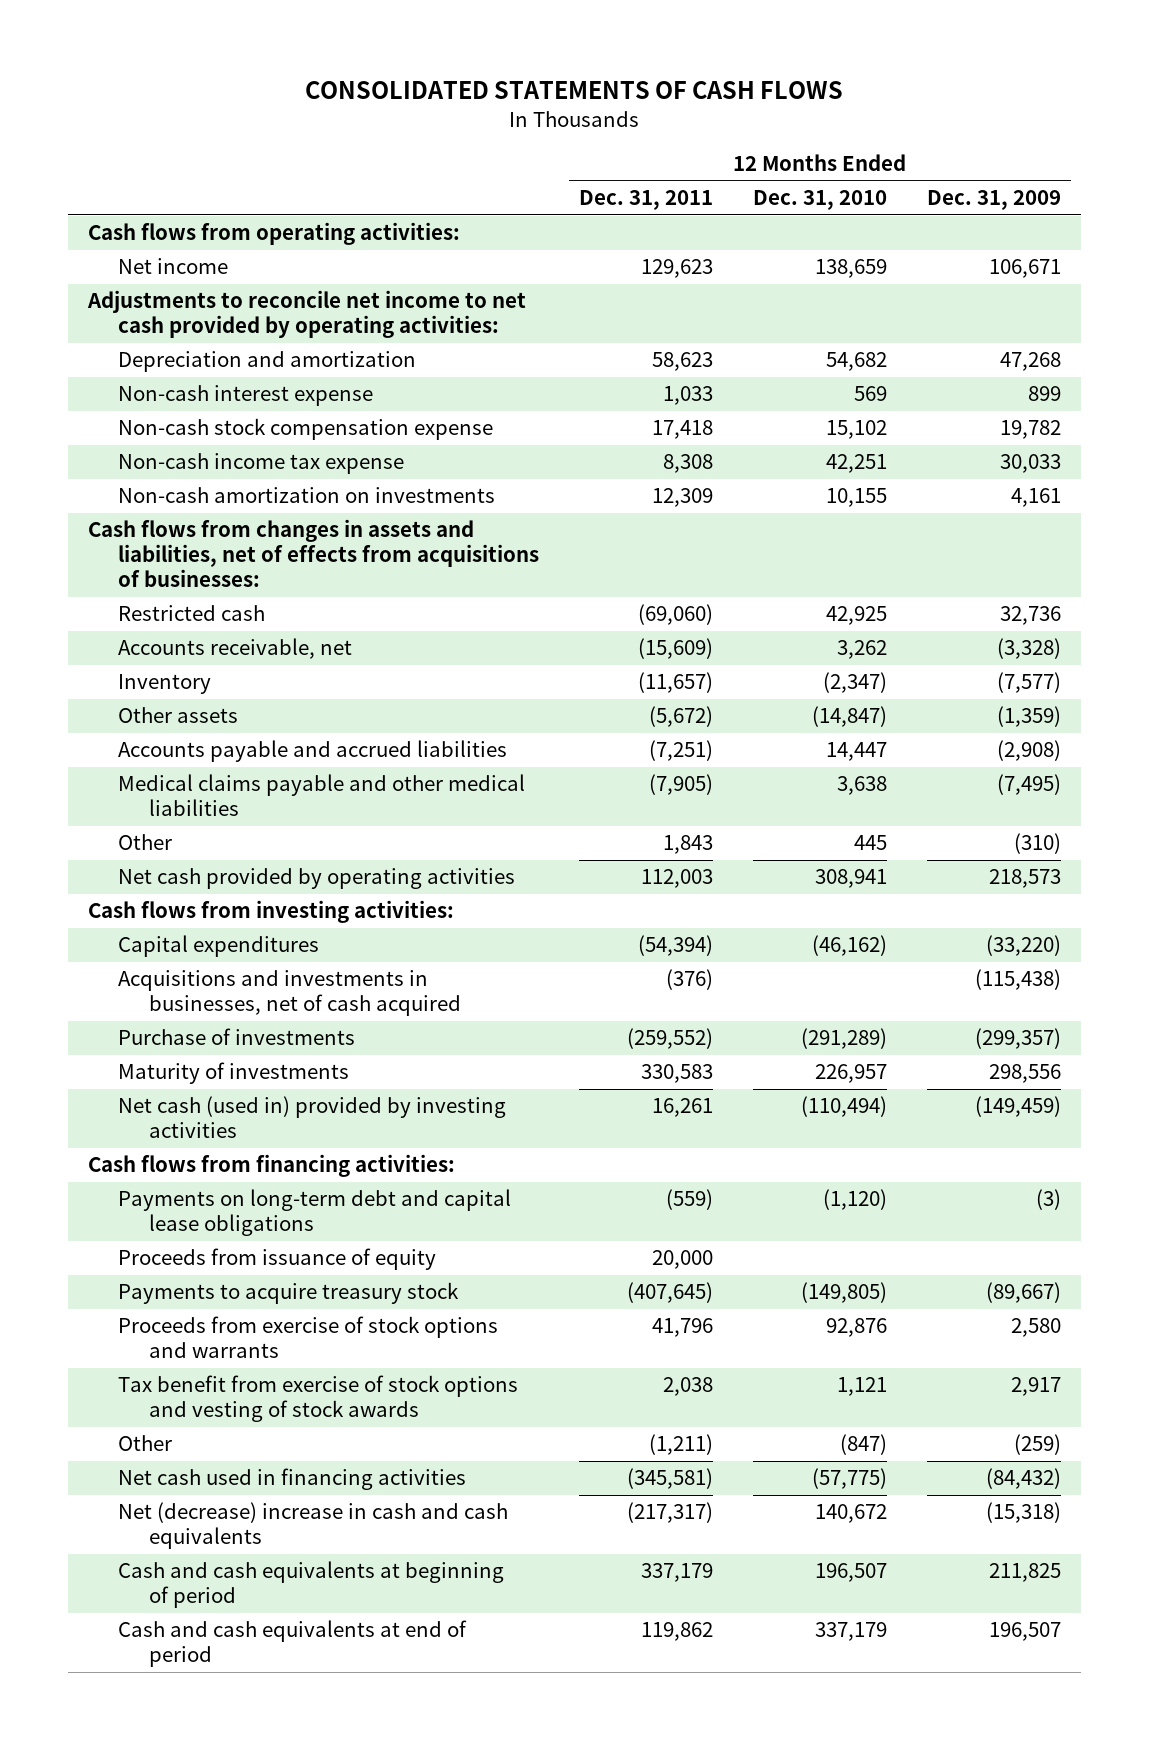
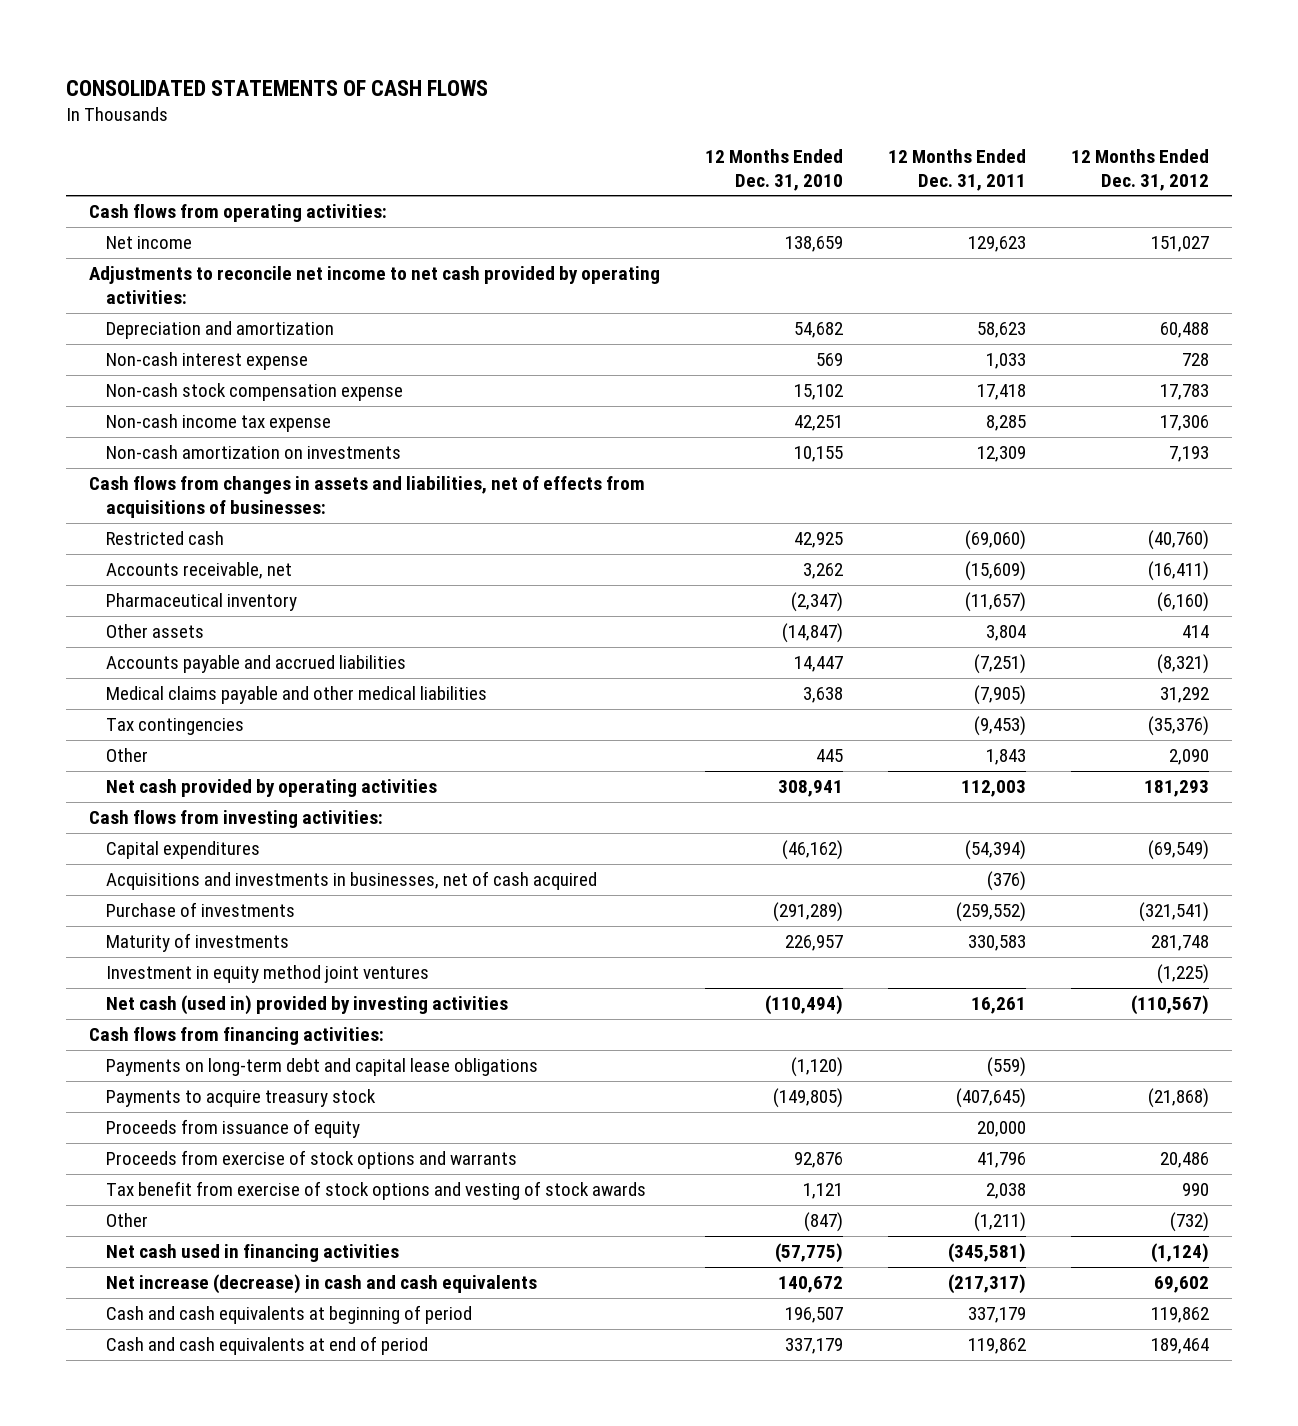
- | 12 Months Ended Dec. 31, 2011 | 12 Months Ended Dec. 31, 2010 | 12 Months Ended Dec. 31, 2009
+ | 12 Months Ended Dec. 31, 2010 | 12 Months Ended Dec. 31, 2011 | 12 Months Ended Dec. 31, 2012
- Non-cash income tax expense | 8,308 | 42,251 | 30,033
+ Non-cash income tax expense | 42,251 | 8,285 | 17,306
- Inventory | (11,657) | (2,347) | (7,577)
- Other assets | (5,672) | (14,847) | (1,359)
+ Pharmaceutical inventory | (2,347) | (11,657) | (6,160)
+ Other assets | (14,847) | 3,804 | 414
+ Tax contingencies | | (9,453) | (35,376)
+ Investment in equity method joint ventures | | | (1,225)
moved down: Proceeds from issuance of equity | | 20,000 |
- Net (decrease) increase in cash and cash equivalents | (217,317) | 140,672 | (15,318)
+ Net increase (decrease) in cash and cash equivalents | 140,672 | (217,317) | 69,602

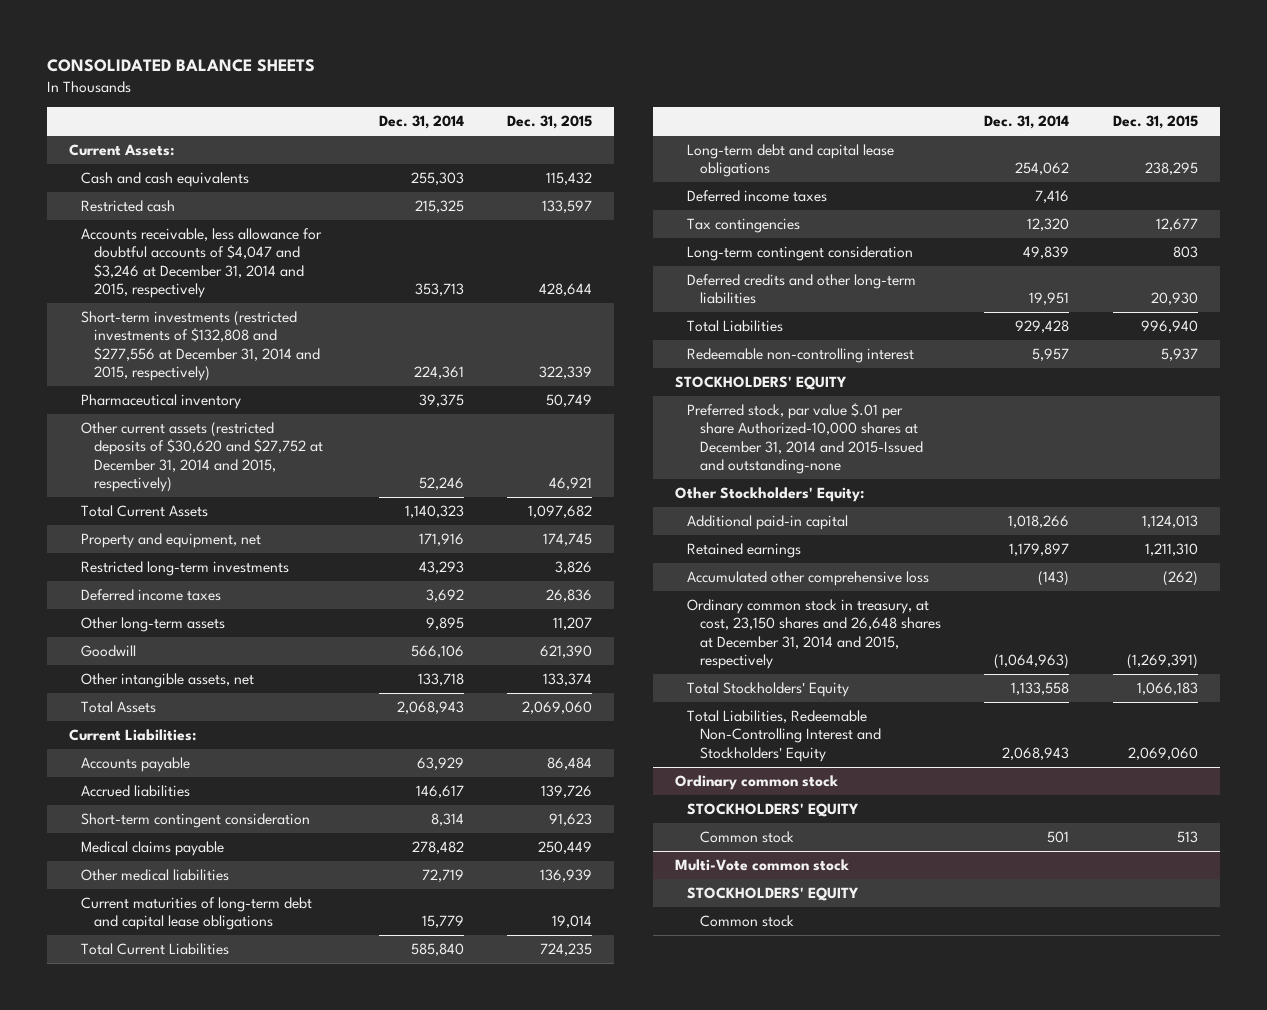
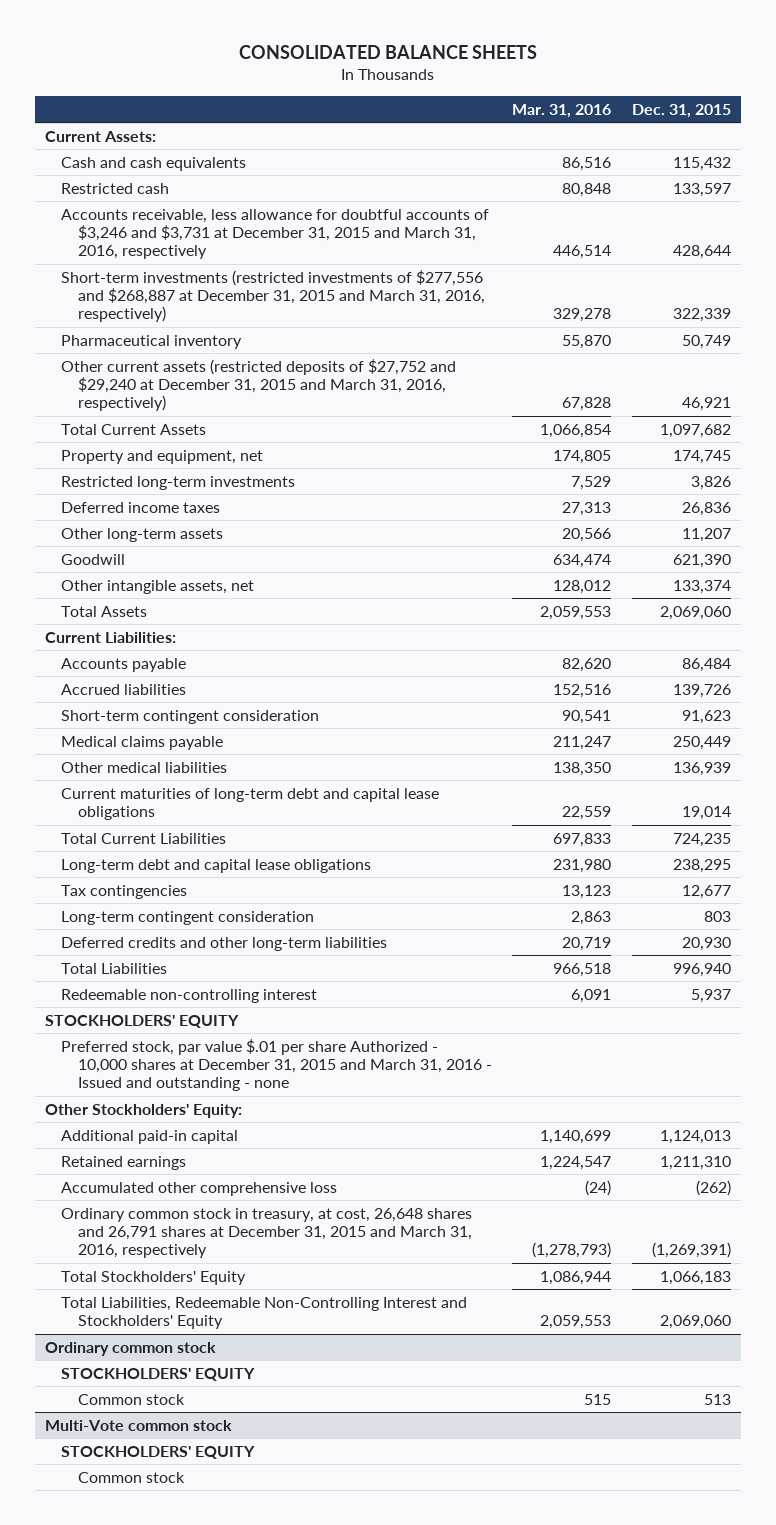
- | Dec. 31, 2014 | Dec. 31, 2015
+ | Mar. 31, 2016 | Dec. 31, 2015
- Accounts receivable, less allowance for doubtful accounts of $4,047 and $3,246 at December 31, 2014 and 2015, respectively | 353,713 | 428,644
- Short-term investments (restricted investments of $132,808 and $277,556 at December 31, 2014 and 2015, respectively) | 224,361 | 322,339
+ Accounts receivable, less allowance for doubtful accounts of $3,246 and $3,731 at December 31, 2015 and March 31, 2016, respectively | 446,514 | 428,644
+ Short-term investments (restricted investments of $277,556 and $268,887 at December 31, 2015 and March 31, 2016, respectively) | 329,278 | 322,339
- Other current assets (restricted deposits of $30,620 and $27,752 at December 31, 2014 and 2015, respectively) | 52,246 | 46,921
+ Other current assets (restricted deposits of $27,752 and $29,240 at December 31, 2015 and March 31, 2016, respectively) | 67,828 | 46,921
- Deferred income taxes | 7,416 |
- Preferred stock, par value $.01 per share Authorized-10,000 shares at December 31, 2014 and 2015-Issued and outstanding-none
+ Preferred stock, par value $.01 per share Authorized - 10,000 shares at December 31, 2015 and March 31, 2016 - Issued and outstanding - none
- Ordinary common stock in treasury, at cost, 23,150 shares and 26,648 shares at December 31, 2014 and 2015, respectively | (1,064,963) | (1,269,391)
+ Ordinary common stock in treasury, at cost, 26,648 shares and 26,791 shares at December 31, 2015 and March 31, 2016, respectively | (1,278,793) | (1,269,391)

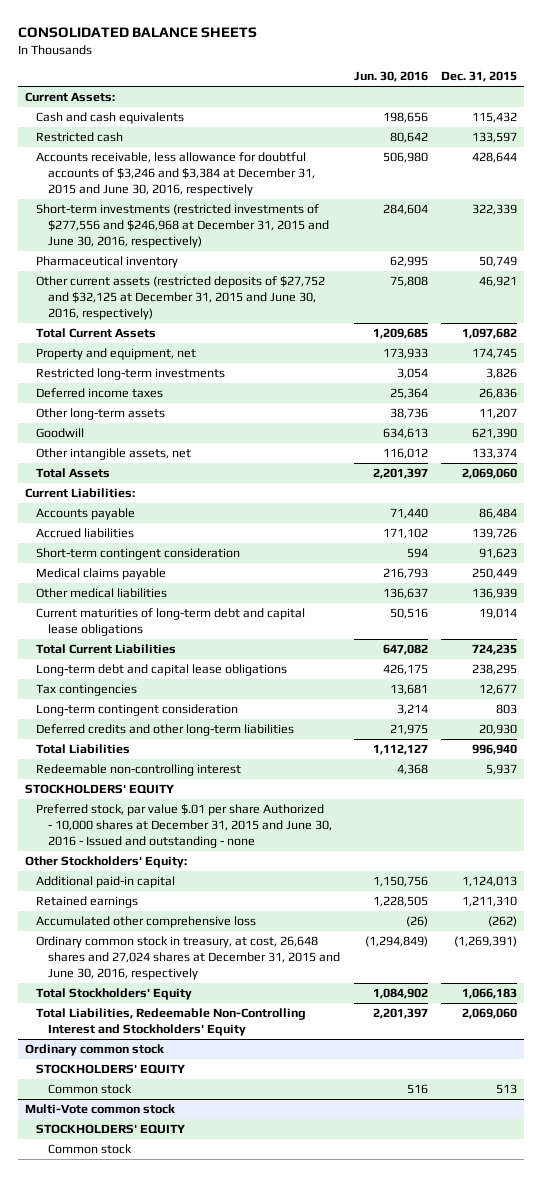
- | Mar. 31, 2016 | Dec. 31, 2015
+ | Jun. 30, 2016 | Dec. 31, 2015
- Accounts receivable, less allowance for doubtful accounts of $3,246 and $3,731 at December 31, 2015 and March 31, 2016, respectively | 446,514 | 428,644
- Short-term investments (restricted investments of $277,556 and $268,887 at December 31, 2015 and March 31, 2016, respectively) | 329,278 | 322,339
+ Accounts receivable, less allowance for doubtful accounts of $3,246 and $3,384 at December 31, 2015 and June 30, 2016, respectively | 506,980 | 428,644
+ Short-term investments (restricted investments of $277,556 and $246,968 at December 31, 2015 and June 30, 2016, respectively) | 284,604 | 322,339
- Other current assets (restricted deposits of $27,752 and $29,240 at December 31, 2015 and March 31, 2016, respectively) | 67,828 | 46,921
+ Other current assets (restricted deposits of $27,752 and $32,125 at December 31, 2015 and June 30, 2016, respectively) | 75,808 | 46,921
- Preferred stock, par value $.01 per share Authorized - 10,000 shares at December 31, 2015 and March 31, 2016 - Issued and outstanding - none
+ Preferred stock, par value $.01 per share Authorized - 10,000 shares at December 31, 2015 and June 30, 2016 - Issued and outstanding - none
- Ordinary common stock in treasury, at cost, 26,648 shares and 26,791 shares at December 31, 2015 and March 31, 2016, respectively | (1,278,793) | (1,269,391)
+ Ordinary common stock in treasury, at cost, 26,648 shares and 27,024 shares at December 31, 2015 and June 30, 2016, respectively | (1,294,849) | (1,269,391)

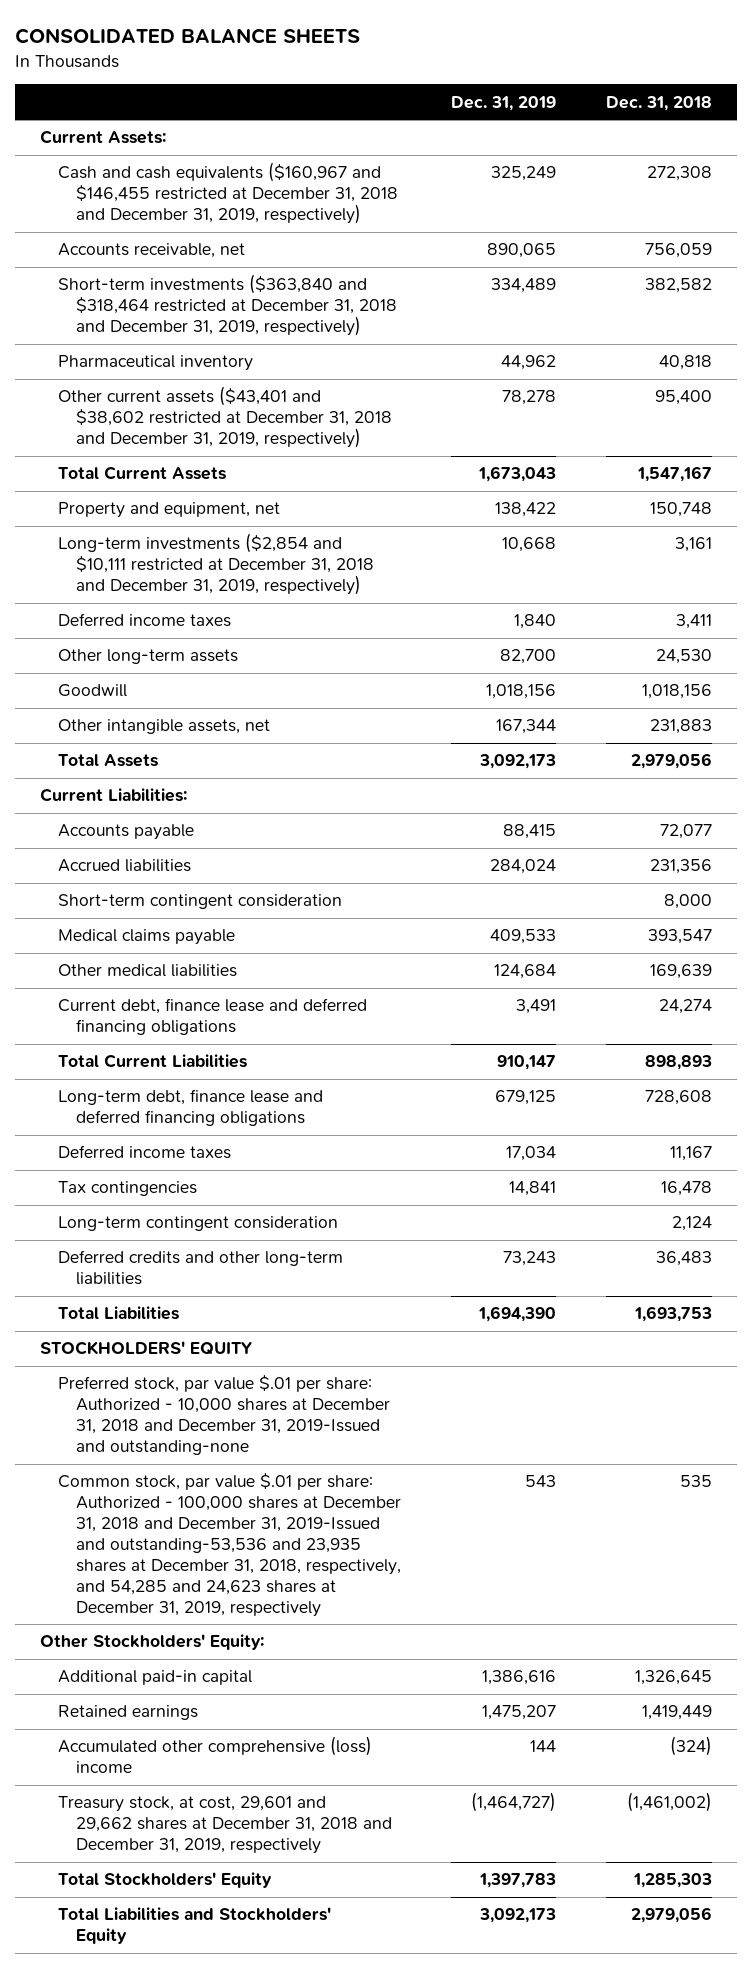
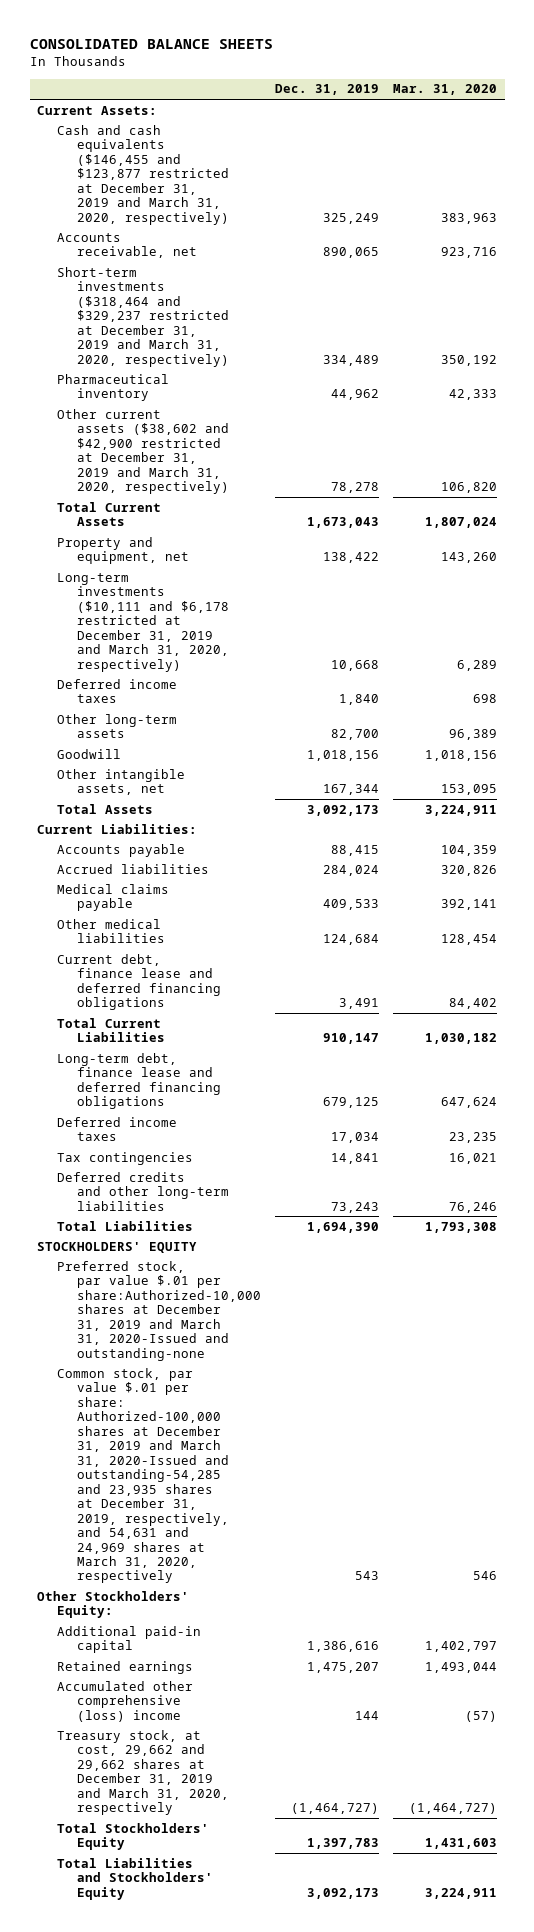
- | Dec. 31, 2019 | Dec. 31, 2018
+ | Dec. 31, 2019 | Mar. 31, 2020
- Cash and cash equivalents ($160,967 and $146,455 restricted at December 31, 2018 and December 31, 2019, respectively) | 325,249 | 272,308
+ Cash and cash equivalents ($146,455 and $123,877 restricted at December 31, 2019 and March 31, 2020, respectively) | 325,249 | 383,963
- Short-term investments ($363,840 and $318,464 restricted at December 31, 2018 and December 31, 2019, respectively) | 334,489 | 382,582
+ Short-term investments ($318,464 and $329,237 restricted at December 31, 2019 and March 31, 2020, respectively) | 334,489 | 350,192
- Other current assets ($43,401 and $38,602 restricted at December 31, 2018 and December 31, 2019, respectively) | 78,278 | 95,400
+ Other current assets ($38,602 and $42,900 restricted at December 31, 2019 and March 31, 2020, respectively) | 78,278 | 106,820
- Long-term investments ($2,854 and $10,111 restricted at December 31, 2018 and December 31, 2019, respectively) | 10,668 | 3,161
+ Long-term investments ($10,111 and $6,178 restricted at December 31, 2019 and March 31, 2020, respectively) | 10,668 | 6,289
- Short-term contingent consideration | | 8,000
- Long-term contingent consideration | | 2,124
- Preferred stock, par value $.01 per share: Authorized - 10,000 shares at December 31, 2018 and December 31, 2019-Issued and outstanding-none
- Common stock, par value $.01 per share: Authorized - 100,000 shares at December 31, 2018 and December 31, 2019-Issued and outstanding-53,536 and 23,935 shares at December 31, 2018, respectively, and 54,285 and 24,623 shares at December 31, 2019, respectively | 543 | 535
+ Preferred stock, par value $.01 per share:Authorized-10,000 shares at December 31, 2019 and March 31, 2020-Issued and outstanding-none
+ Common stock, par value $.01 per share: Authorized-100,000 shares at December 31, 2019 and March 31, 2020-Issued and outstanding-54,285 and 23,935 shares at December 31, 2019, respectively, and 54,631 and 24,969 shares at March 31, 2020, respectively | 543 | 546
- Treasury stock, at cost, 29,601 and 29,662 shares at December 31, 2018 and December 31, 2019, respectively | (1,464,727) | (1,461,002)
+ Treasury stock, at cost, 29,662 and 29,662 shares at December 31, 2019 and March 31, 2020, respectively | (1,464,727) | (1,464,727)

